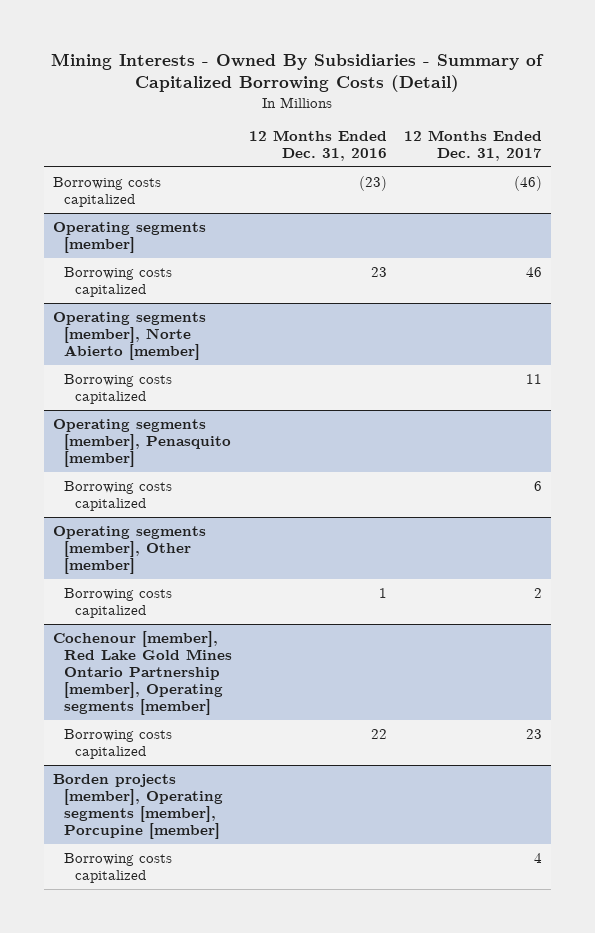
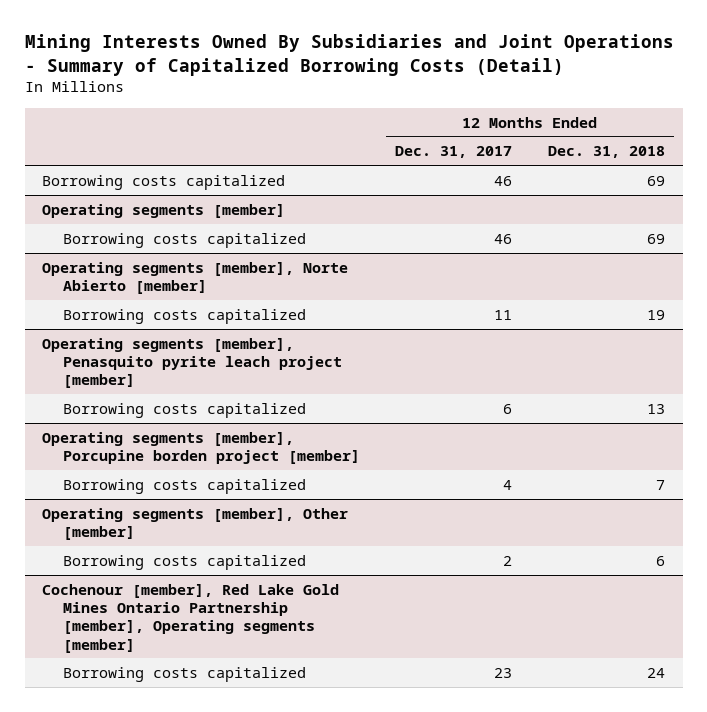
- Mining Interests - Owned By Subsidiaries - Summary of Capitalized Borrowing Costs (Detail)
+ Mining Interests Owned By Subsidiaries and Joint Operations - Summary of Capitalized Borrowing Costs (Detail)
- | 12 Months Ended Dec. 31, 2016 | 12 Months Ended Dec. 31, 2017
+ | 12 Months Ended Dec. 31, 2017 | 12 Months Ended Dec. 31, 2018
- Borrowing costs capitalized | (23) | (46)
+ Borrowing costs capitalized | 46 | 69
- Operating segments [member], Penasquito [member]
+ Operating segments [member], Penasquito pyrite leach project [member]
+ Operating segments [member], Porcupine borden project [member]
+ Borrowing costs capitalized | 4 | 7
- Borden projects [member], Operating segments [member], Porcupine [member]
- Borrowing costs capitalized | | 4

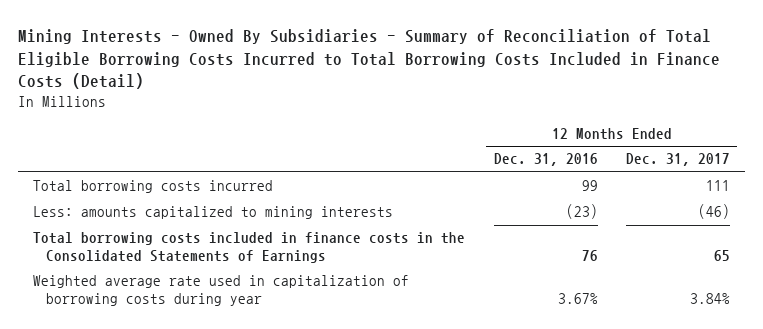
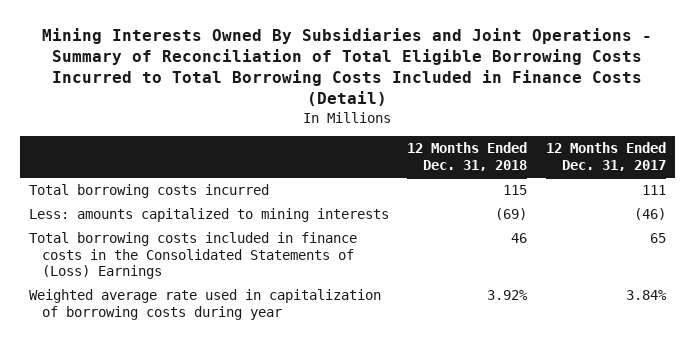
- Mining Interests - Owned By Subsidiaries - Summary of Reconciliation of Total Eligible Borrowing Costs Incurred to Total Borrowing Costs Included in Finance Costs (Detail)
+ Mining Interests Owned By Subsidiaries and Joint Operations - Summary of Reconciliation of Total Eligible Borrowing Costs Incurred to Total Borrowing Costs Included in Finance Costs (Detail)
- | 12 Months Ended Dec. 31, 2016 | 12 Months Ended Dec. 31, 2017
+ | 12 Months Ended Dec. 31, 2018 | 12 Months Ended Dec. 31, 2017
- Total borrowing costs included in finance costs in the Consolidated Statements of Earnings | 76 | 65
+ Total borrowing costs included in finance costs in the Consolidated Statements of (Loss) Earnings | 46 | 65

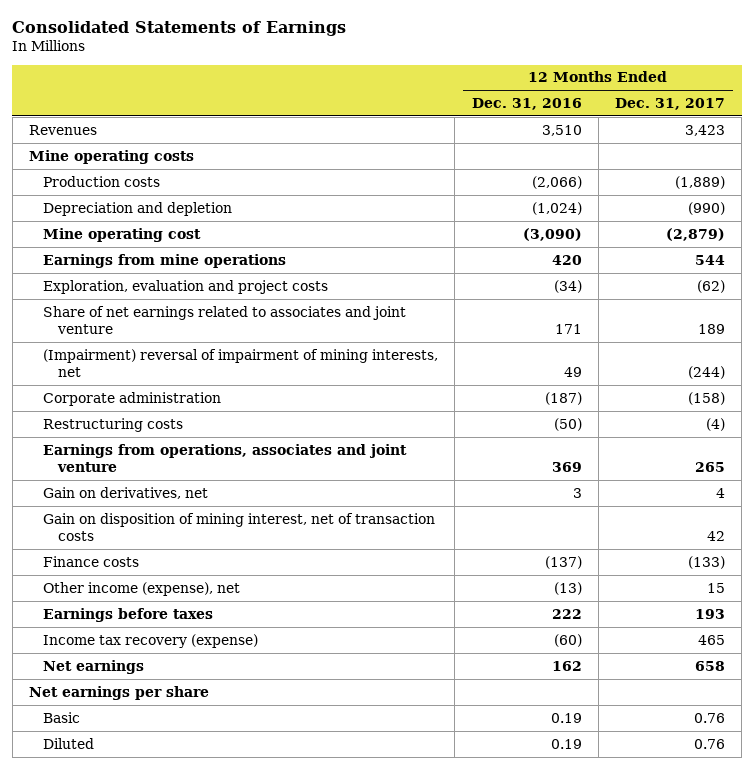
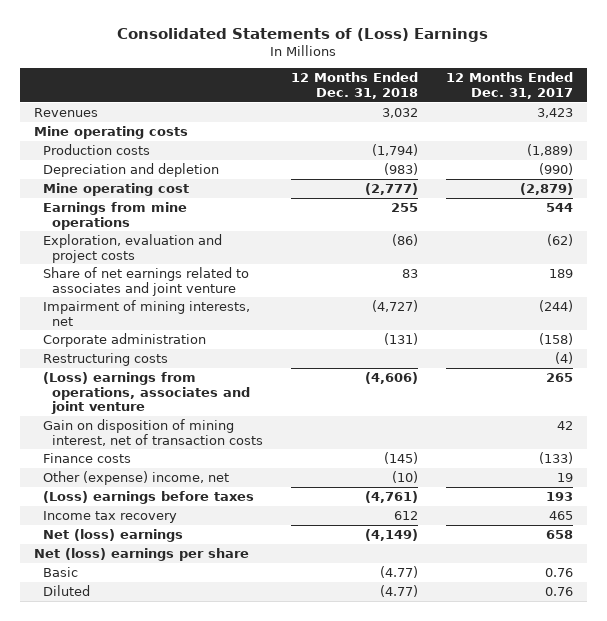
- Consolidated Statements of Earnings
+ Consolidated Statements of (Loss) Earnings
- | 12 Months Ended Dec. 31, 2016 | 12 Months Ended Dec. 31, 2017
+ | 12 Months Ended Dec. 31, 2018 | 12 Months Ended Dec. 31, 2017
- (Impairment) reversal of impairment of mining interests, net | 49 | (244)
+ Impairment of mining interests, net | (4,727) | (244)
- Earnings from operations, associates and joint venture | 369 | 265
- Gain on derivatives, net | 3 | 4
+ (Loss) earnings from operations, associates and joint venture | (4,606) | 265
- Other income (expense), net | (13) | 15
- Earnings before taxes | 222 | 193
- Income tax recovery (expense) | (60) | 465
- Net earnings | 162 | 658
- Net earnings per share
+ Other (expense) income, net | (10) | 19
+ (Loss) earnings before taxes | (4,761) | 193
+ Income tax recovery | 612 | 465
+ Net (loss) earnings | (4,149) | 658
+ Net (loss) earnings per share

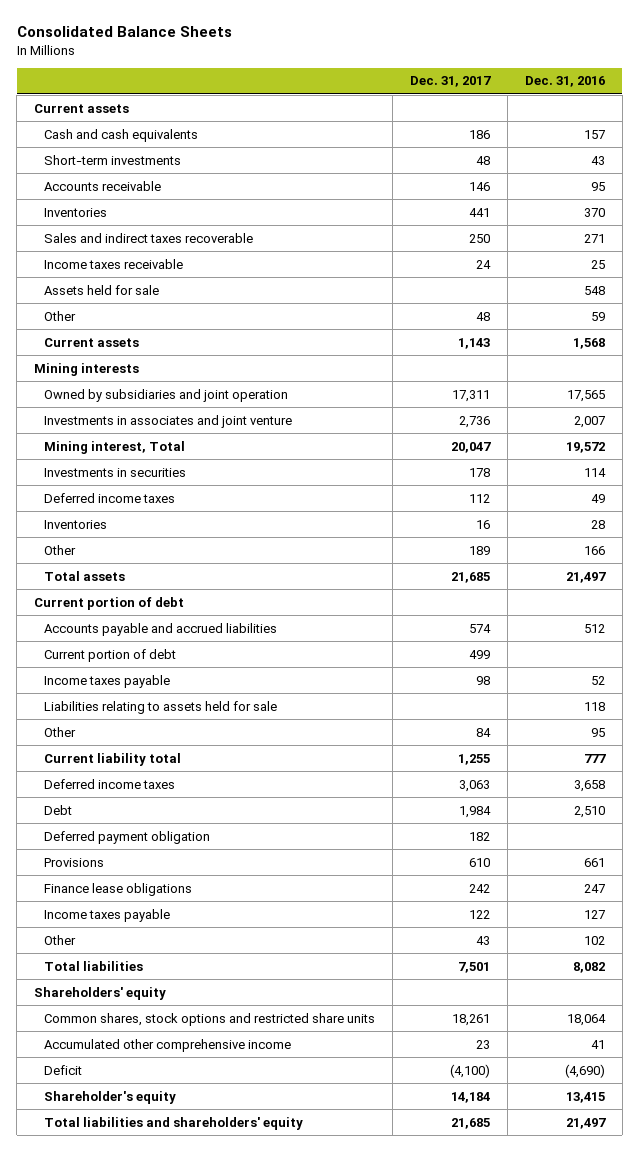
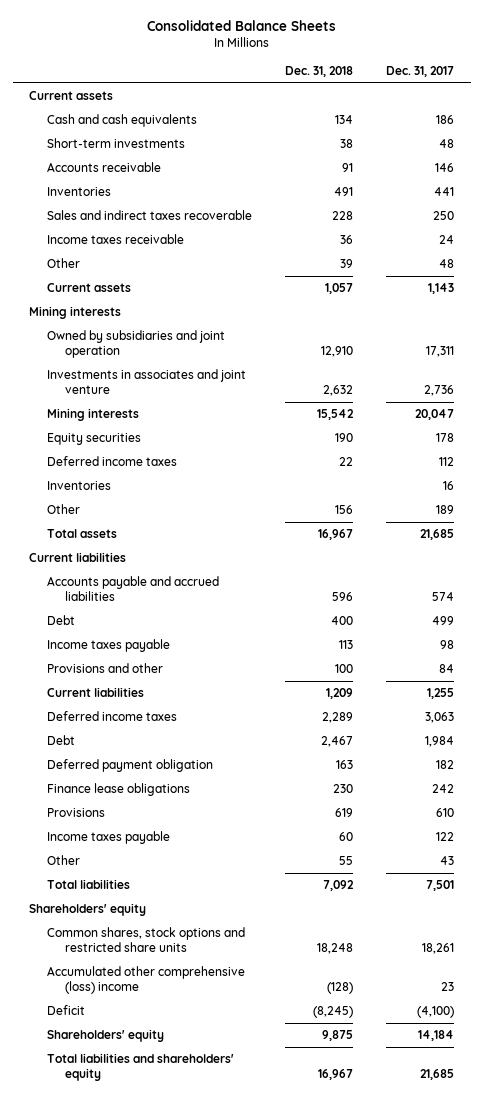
- | Dec. 31, 2017 | Dec. 31, 2016
+ | Dec. 31, 2018 | Dec. 31, 2017
- Assets held for sale | | 548
- Mining interest, Total | 20,047 | 19,572
- Investments in securities | 178 | 114
+ Mining interests | 15,542 | 20,047
+ Equity securities | 190 | 178
- Current portion of debt
+ Current liabilities
- Current portion of debt | 499 |
+ Debt | 400 | 499
- Liabilities relating to assets held for sale | | 118
- Other | 84 | 95
- Current liability total | 1,255 | 777
+ Provisions and other | 100 | 84
+ Current liabilities | 1,209 | 1,255
moved down: Provisions | 619 | 610
- Accumulated other comprehensive income | 23 | 41
+ Accumulated other comprehensive (loss) income | (128) | 23
- Shareholder's equity | 14,184 | 13,415
+ Shareholders' equity | 9,875 | 14,184

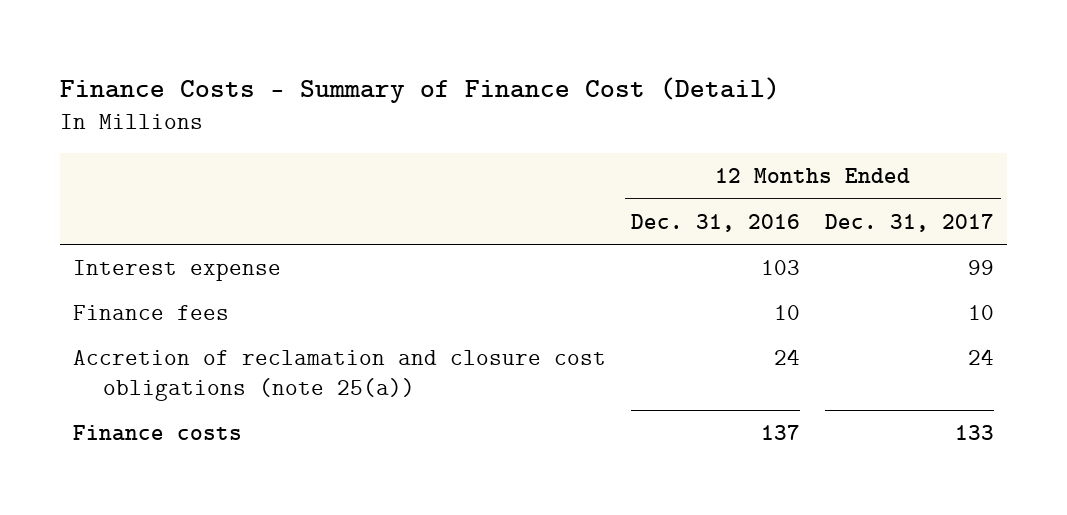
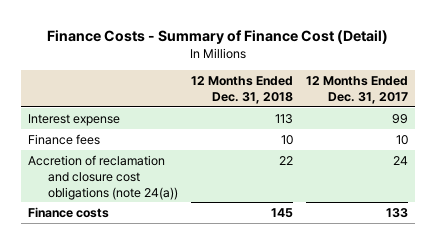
- | 12 Months Ended Dec. 31, 2016 | 12 Months Ended Dec. 31, 2017
+ | 12 Months Ended Dec. 31, 2018 | 12 Months Ended Dec. 31, 2017
- Accretion of reclamation and closure cost obligations (note 25(a)) | 24 | 24
+ Accretion of reclamation and closure cost obligations (note 24(a)) | 22 | 24

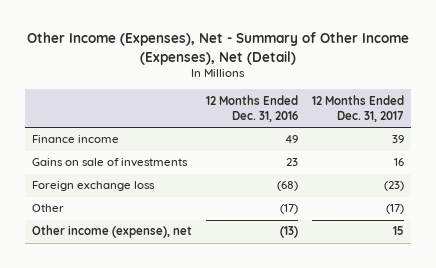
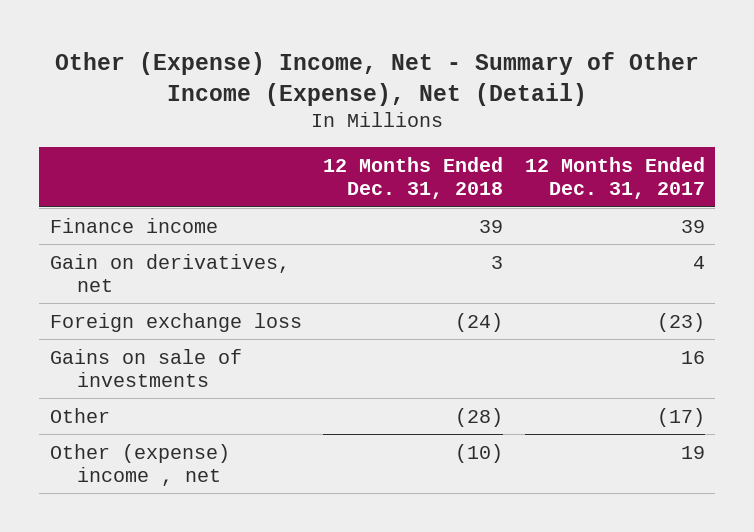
- Other Income (Expenses), Net - Summary of Other Income (Expenses), Net (Detail)
+ Other (Expense) Income, Net - Summary of Other Income (Expense), Net (Detail)
- | 12 Months Ended Dec. 31, 2016 | 12 Months Ended Dec. 31, 2017
+ | 12 Months Ended Dec. 31, 2018 | 12 Months Ended Dec. 31, 2017
+ Gain on derivatives, net | 3 | 4
moved down: Gains on sale of investments | | 16
- Other income (expense), net | (13) | 15
+ Other (expense) income , net | (10) | 19

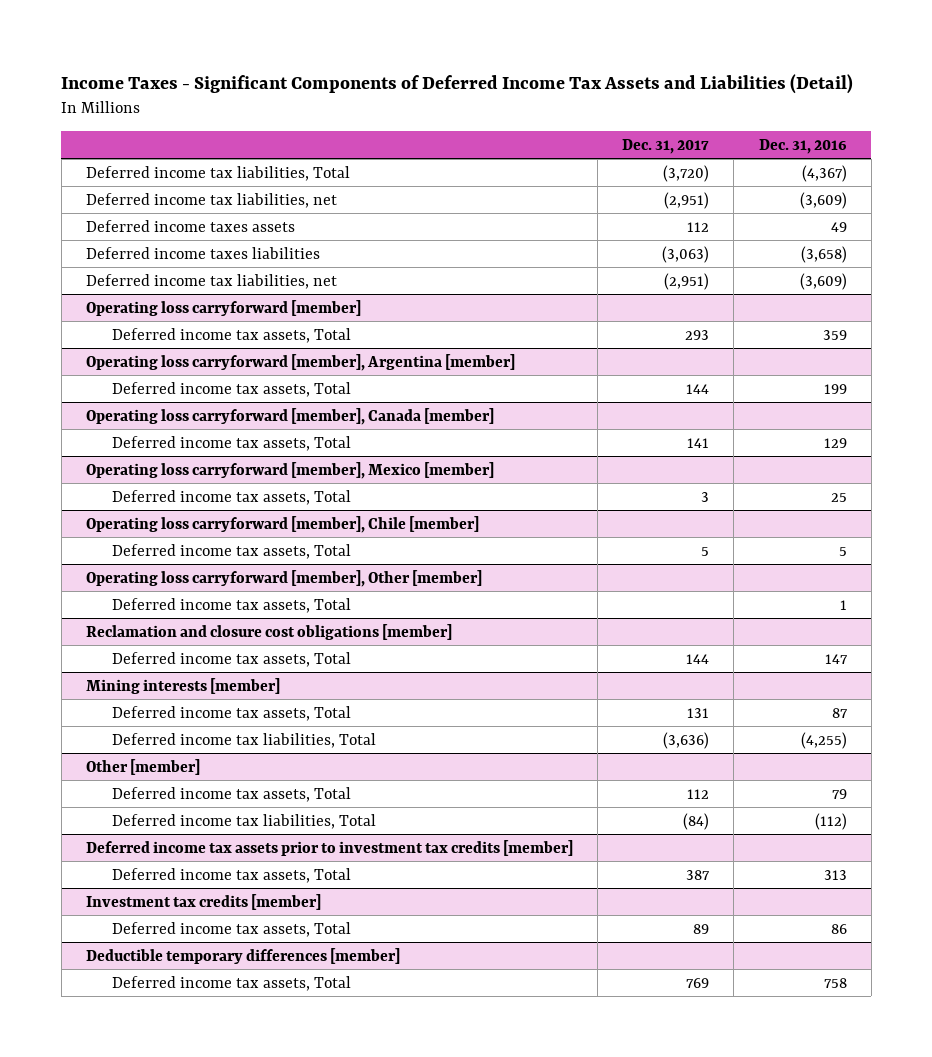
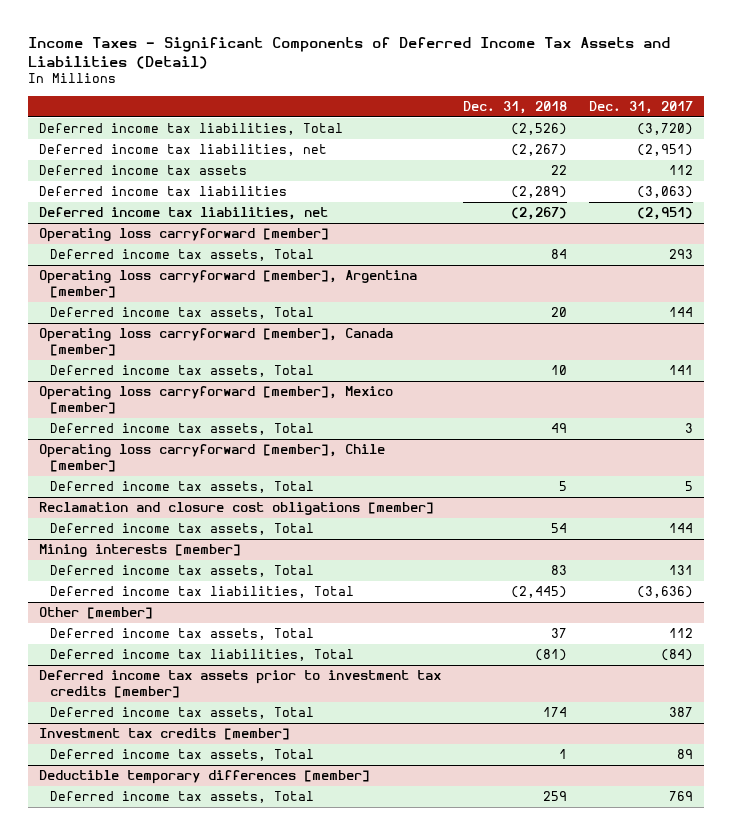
- | Dec. 31, 2017 | Dec. 31, 2016
+ | Dec. 31, 2018 | Dec. 31, 2017
- Deferred income taxes assets | 112 | 49
- Deferred income taxes liabilities | (3,063) | (3,658)
+ Deferred income tax assets | 22 | 112
+ Deferred income tax liabilities | (2,289) | (3,063)
- Operating loss carryforward [member], Other [member]
- Deferred income tax assets, Total | | 1

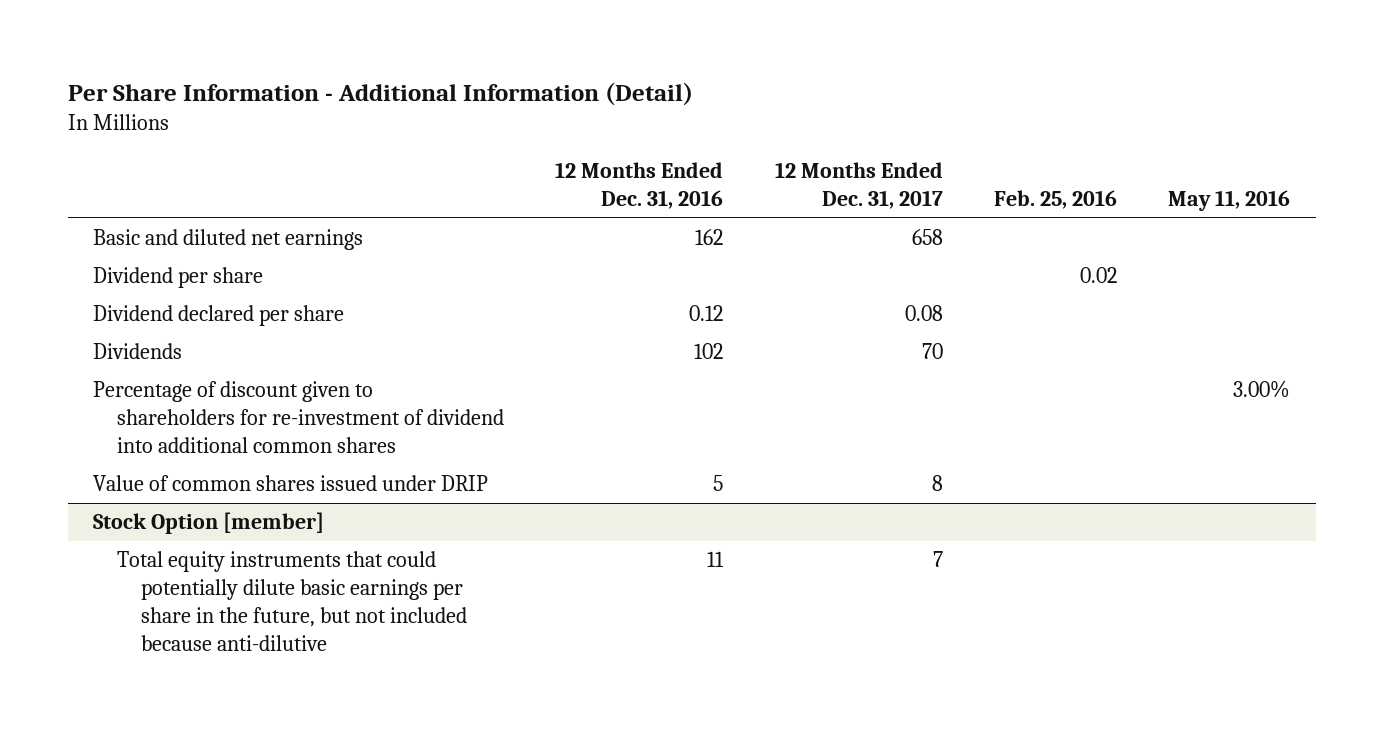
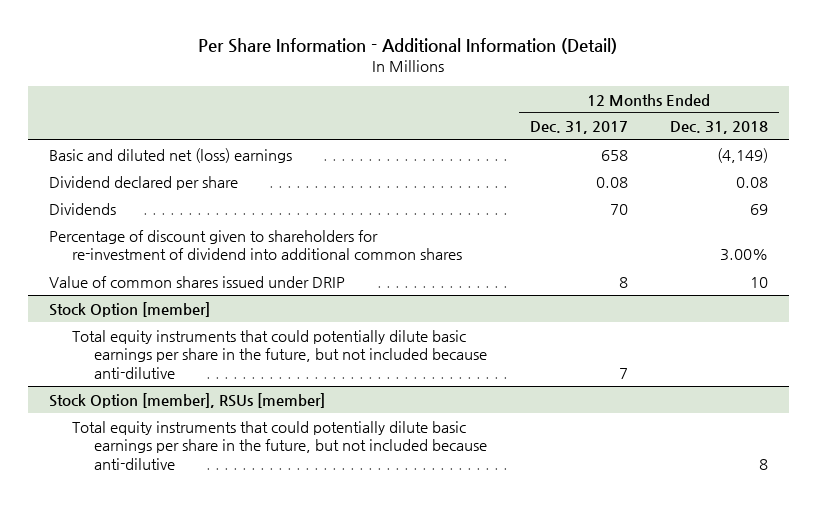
- | 12 Months Ended Dec. 31, 2016 | 12 Months Ended Dec. 31, 2017 | Feb. 25, 2016 | May 11, 2016
+ | 12 Months Ended Dec. 31, 2017 | 12 Months Ended Dec. 31, 2018
- Basic and diluted net earnings | 162 | 658 | |
- Dividend per share | | | 0.02 |
+ Basic and diluted net (loss) earnings | 658 | (4,149)
+ Stock Option [member], RSUs [member]
+ Total equity instruments that could potentially dilute basic earnings per share in the future, but not included because anti-dilutive | | 8

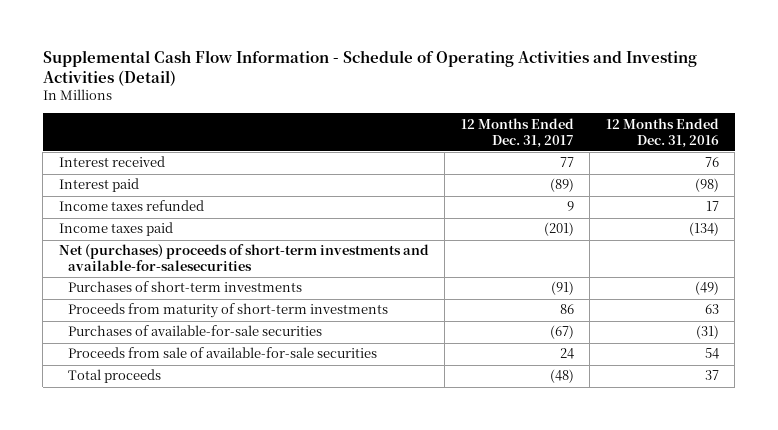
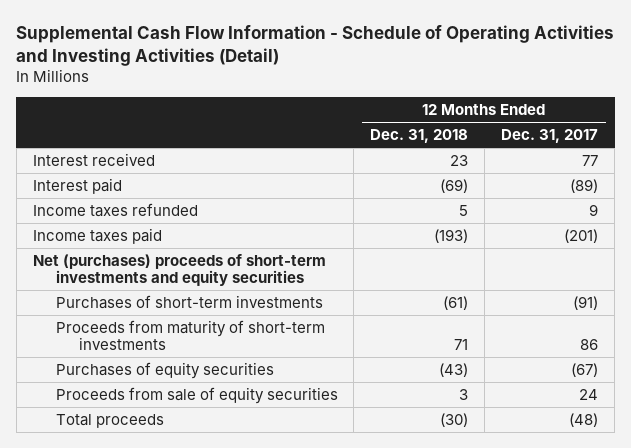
- | 12 Months Ended Dec. 31, 2017 | 12 Months Ended Dec. 31, 2016
+ | 12 Months Ended Dec. 31, 2018 | 12 Months Ended Dec. 31, 2017
- Net (purchases) proceeds of short-term investments and available-for-salesecurities
+ Net (purchases) proceeds of short-term investments and equity securities
- Purchases of available-for-sale securities | (67) | (31)
- Proceeds from sale of available-for-sale securities | 24 | 54
+ Purchases of equity securities | (43) | (67)
+ Proceeds from sale of equity securities | 3 | 24

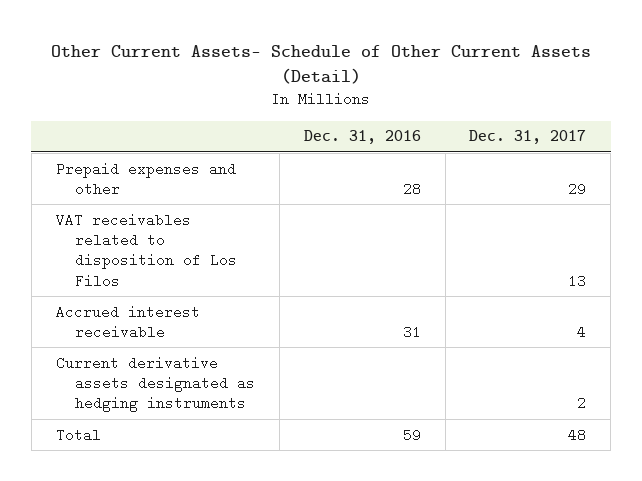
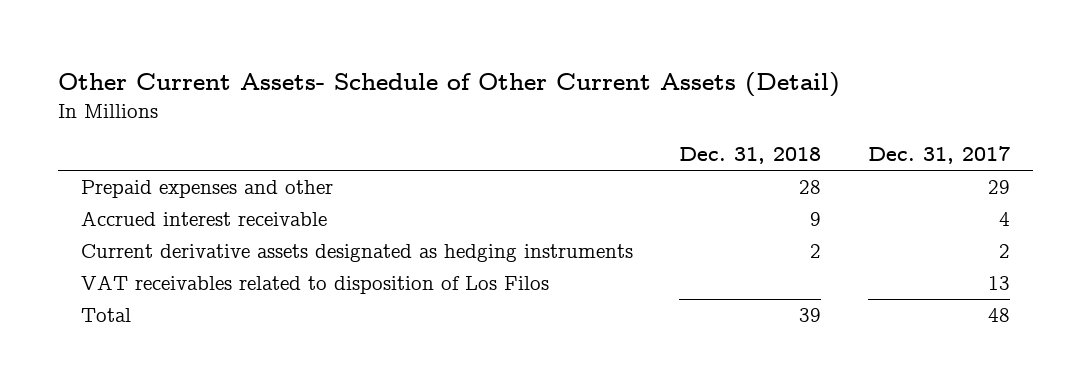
- | Dec. 31, 2016 | Dec. 31, 2017
+ | Dec. 31, 2018 | Dec. 31, 2017
moved down: VAT receivables related to disposition of Los Filos | | 13

